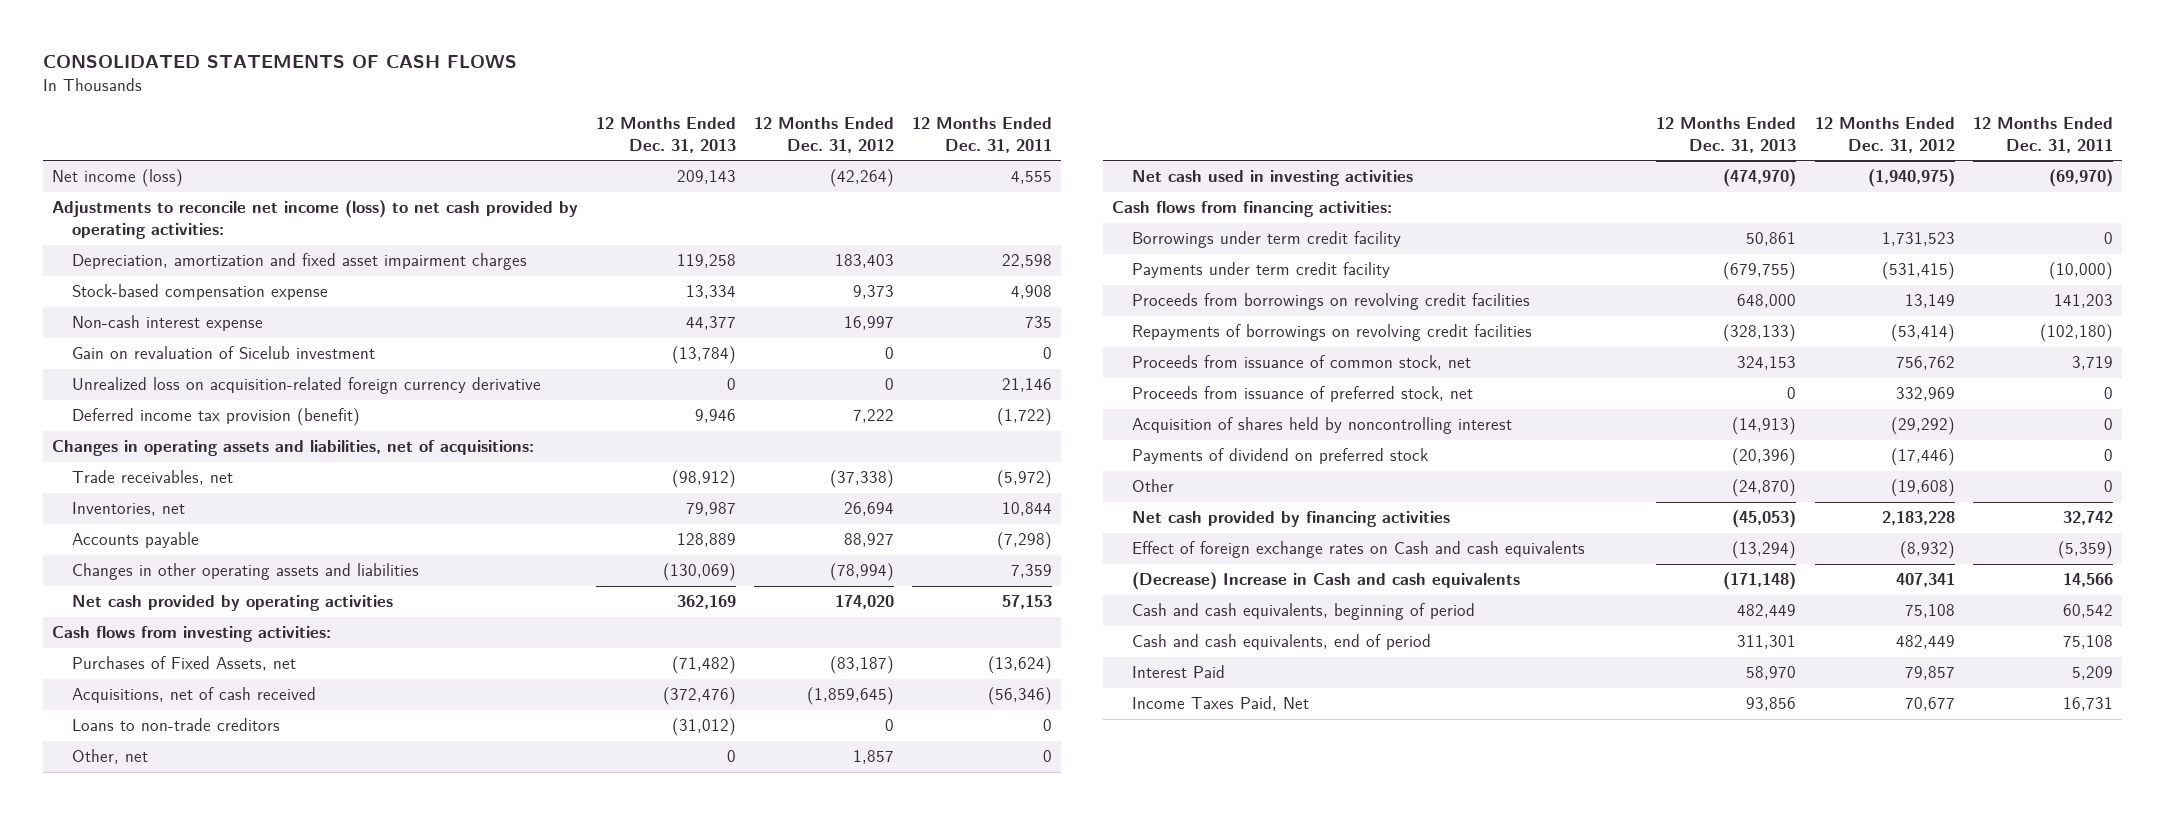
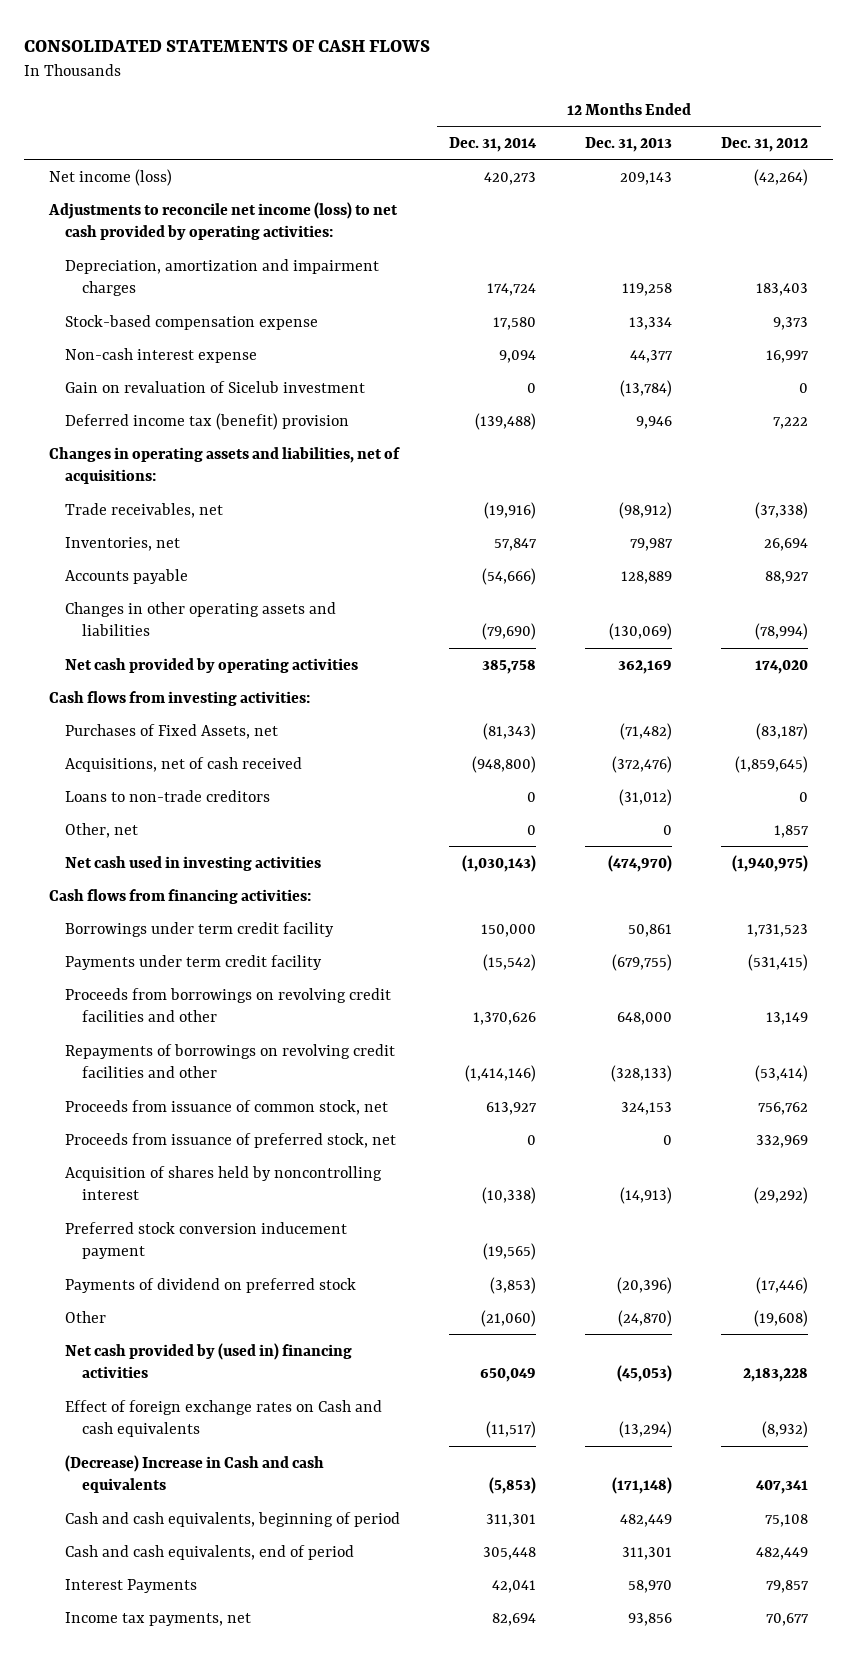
- | 12 Months Ended Dec. 31, 2013 | 12 Months Ended Dec. 31, 2012 | 12 Months Ended Dec. 31, 2011
+ | 12 Months Ended Dec. 31, 2014 | 12 Months Ended Dec. 31, 2013 | 12 Months Ended Dec. 31, 2012
- Depreciation, amortization and fixed asset impairment charges | 119,258 | 183,403 | 22,598
+ Depreciation, amortization and impairment charges | 174,724 | 119,258 | 183,403
- Unrealized loss on acquisition-related foreign currency derivative | 0 | 0 | 21,146
- Deferred income tax provision (benefit) | 9,946 | 7,222 | (1,722)
+ Deferred income tax (benefit) provision | (139,488) | 9,946 | 7,222
- Proceeds from borrowings on revolving credit facilities | 648,000 | 13,149 | 141,203
- Repayments of borrowings on revolving credit facilities | (328,133) | (53,414) | (102,180)
+ Proceeds from borrowings on revolving credit facilities and other | 1,370,626 | 648,000 | 13,149
+ Repayments of borrowings on revolving credit facilities and other | (1,414,146) | (328,133) | (53,414)
+ Preferred stock conversion inducement payment | (19,565) | |
- Net cash provided by financing activities | (45,053) | 2,183,228 | 32,742
+ Net cash provided by (used in) financing activities | 650,049 | (45,053) | 2,183,228
- Interest Paid | 58,970 | 79,857 | 5,209
- Income Taxes Paid, Net | 93,856 | 70,677 | 16,731
+ Interest Payments | 42,041 | 58,970 | 79,857
+ Income tax payments, net | 82,694 | 93,856 | 70,677

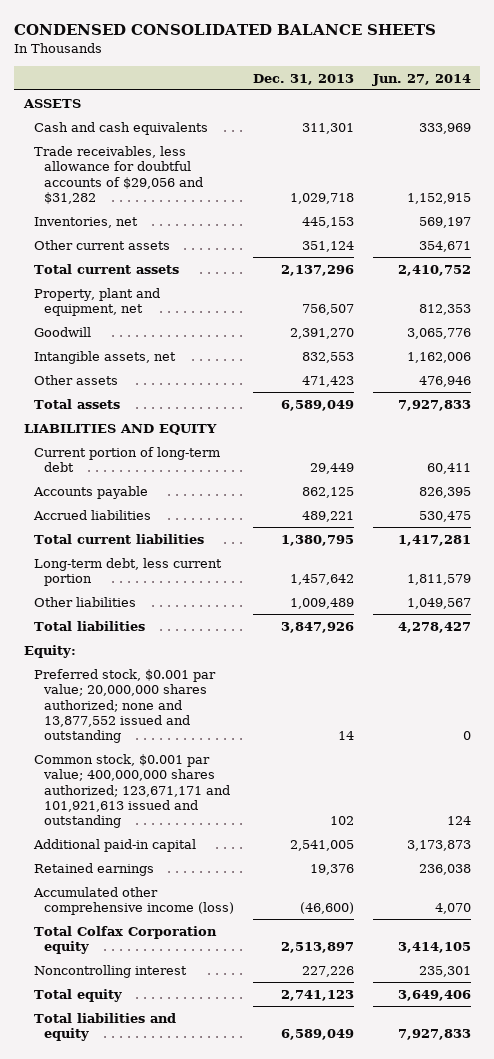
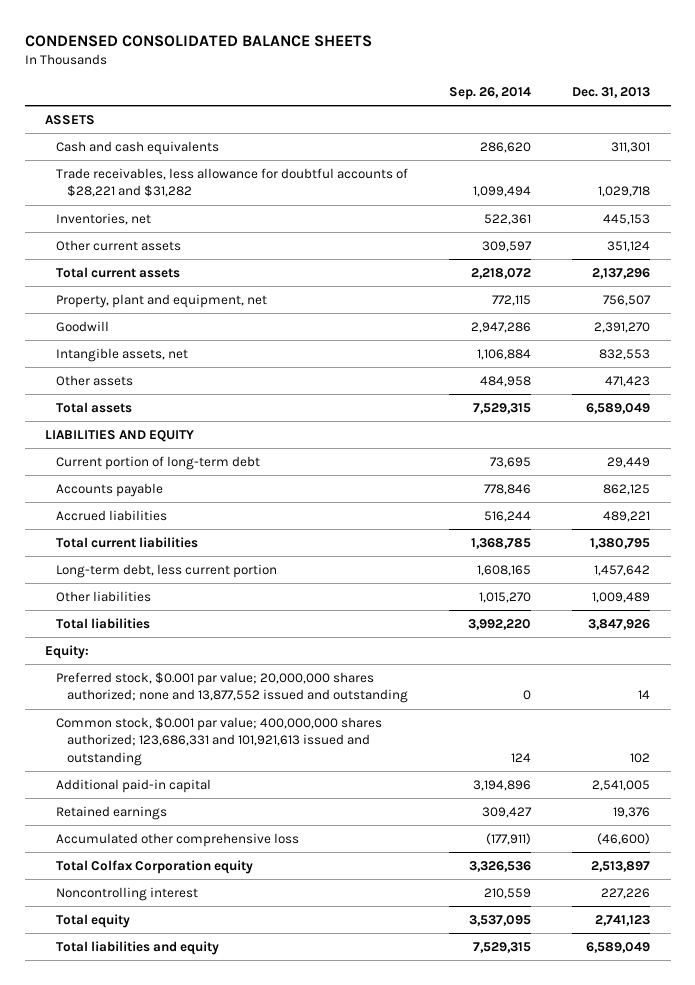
- | Dec. 31, 2013 | Jun. 27, 2014
+ | Sep. 26, 2014 | Dec. 31, 2013
- Trade receivables, less allowance for doubtful accounts of $29,056 and $31,282 | 1,029,718 | 1,152,915
+ Trade receivables, less allowance for doubtful accounts of $28,221 and $31,282 | 1,099,494 | 1,029,718
- Common stock, $0.001 par value; 400,000,000 shares authorized; 123,671,171 and 101,921,613 issued and outstanding | 102 | 124
+ Common stock, $0.001 par value; 400,000,000 shares authorized; 123,686,331 and 101,921,613 issued and outstanding | 124 | 102
- Accumulated other comprehensive income (loss) | (46,600) | 4,070
+ Accumulated other comprehensive loss | (177,911) | (46,600)

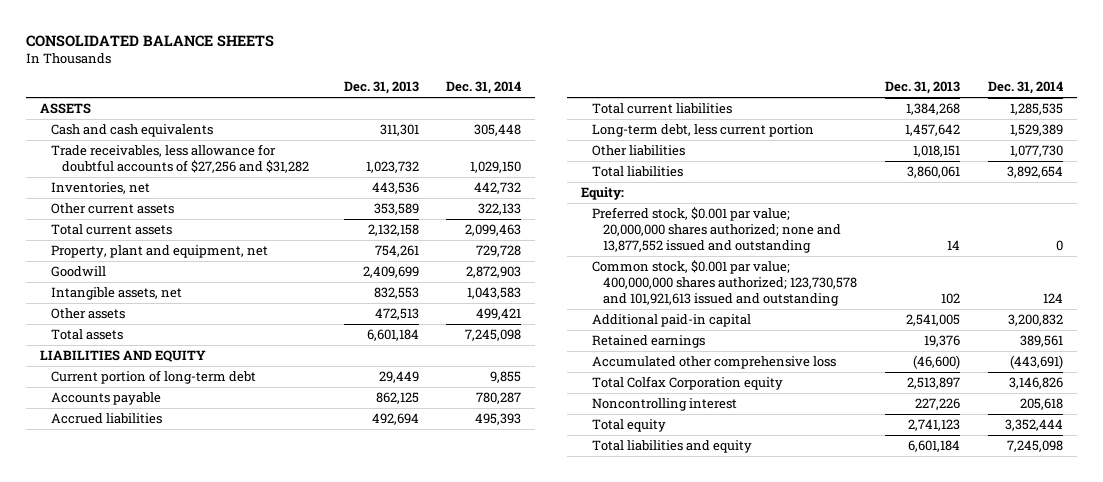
- CONDENSED CONSOLIDATED BALANCE SHEETS
+ CONSOLIDATED BALANCE SHEETS
- | Sep. 26, 2014 | Dec. 31, 2013
+ | Dec. 31, 2013 | Dec. 31, 2014
- Trade receivables, less allowance for doubtful accounts of $28,221 and $31,282 | 1,099,494 | 1,029,718
- Inventories, net | 522,361 | 445,153
- Other current assets | 309,597 | 351,124
- Total current assets | 2,218,072 | 2,137,296
- Property, plant and equipment, net | 772,115 | 756,507
- Goodwill | 2,947,286 | 2,391,270
+ Trade receivables, less allowance for doubtful accounts of $27,256 and $31,282 | 1,023,732 | 1,029,150
+ Inventories, net | 443,536 | 442,732
+ Other current assets | 353,589 | 322,133
+ Total current assets | 2,132,158 | 2,099,463
+ Property, plant and equipment, net | 754,261 | 729,728
+ Goodwill | 2,409,699 | 2,872,903
- Other assets | 484,958 | 471,423
- Total assets | 7,529,315 | 6,589,049
+ Other assets | 472,513 | 499,421
+ Total assets | 6,601,184 | 7,245,098
- Accrued liabilities | 516,244 | 489,221
- Total current liabilities | 1,368,785 | 1,380,795
+ Accrued liabilities | 492,694 | 495,393
+ Total current liabilities | 1,384,268 | 1,285,535
- Other liabilities | 1,015,270 | 1,009,489
- Total liabilities | 3,992,220 | 3,847,926
+ Other liabilities | 1,018,151 | 1,077,730
+ Total liabilities | 3,860,061 | 3,892,654
- Common stock, $0.001 par value; 400,000,000 shares authorized; 123,686,331 and 101,921,613 issued and outstanding | 124 | 102
+ Common stock, $0.001 par value; 400,000,000 shares authorized; 123,730,578 and 101,921,613 issued and outstanding | 102 | 124
- Total liabilities and equity | 7,529,315 | 6,589,049
+ Total liabilities and equity | 6,601,184 | 7,245,098

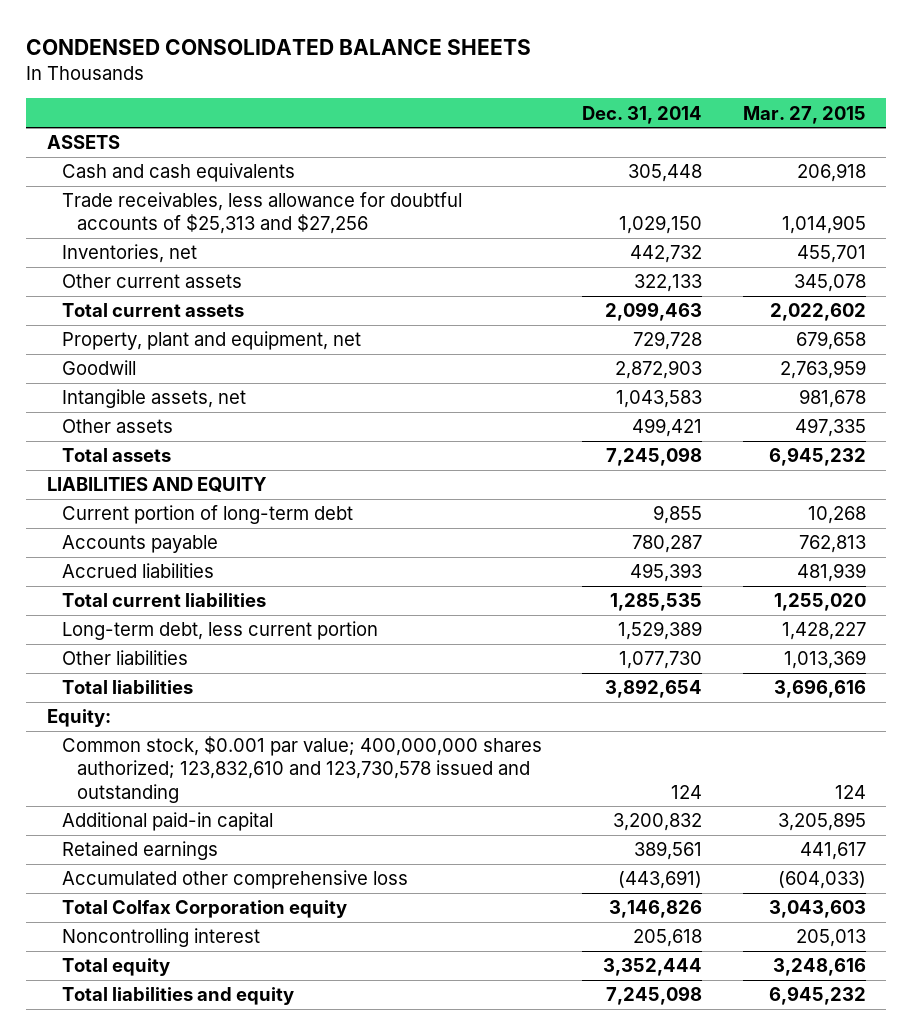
- CONSOLIDATED BALANCE SHEETS
+ CONDENSED CONSOLIDATED BALANCE SHEETS
- | Dec. 31, 2013 | Dec. 31, 2014
+ | Dec. 31, 2014 | Mar. 27, 2015
- Trade receivables, less allowance for doubtful accounts of $27,256 and $31,282 | 1,023,732 | 1,029,150
+ Trade receivables, less allowance for doubtful accounts of $25,313 and $27,256 | 1,029,150 | 1,014,905
- Preferred stock, $0.001 par value; 20,000,000 shares authorized; none and 13,877,552 issued and outstanding | 14 | 0
- Common stock, $0.001 par value; 400,000,000 shares authorized; 123,730,578 and 101,921,613 issued and outstanding | 102 | 124
+ Common stock, $0.001 par value; 400,000,000 shares authorized; 123,832,610 and 123,730,578 issued and outstanding | 124 | 124

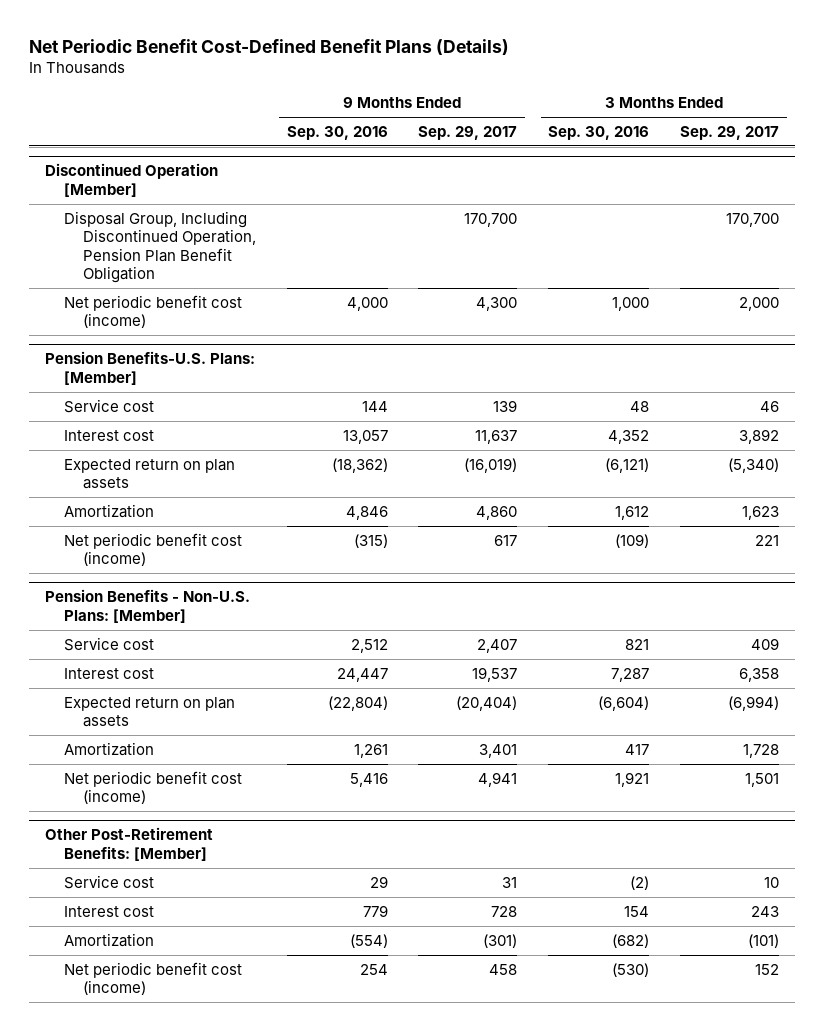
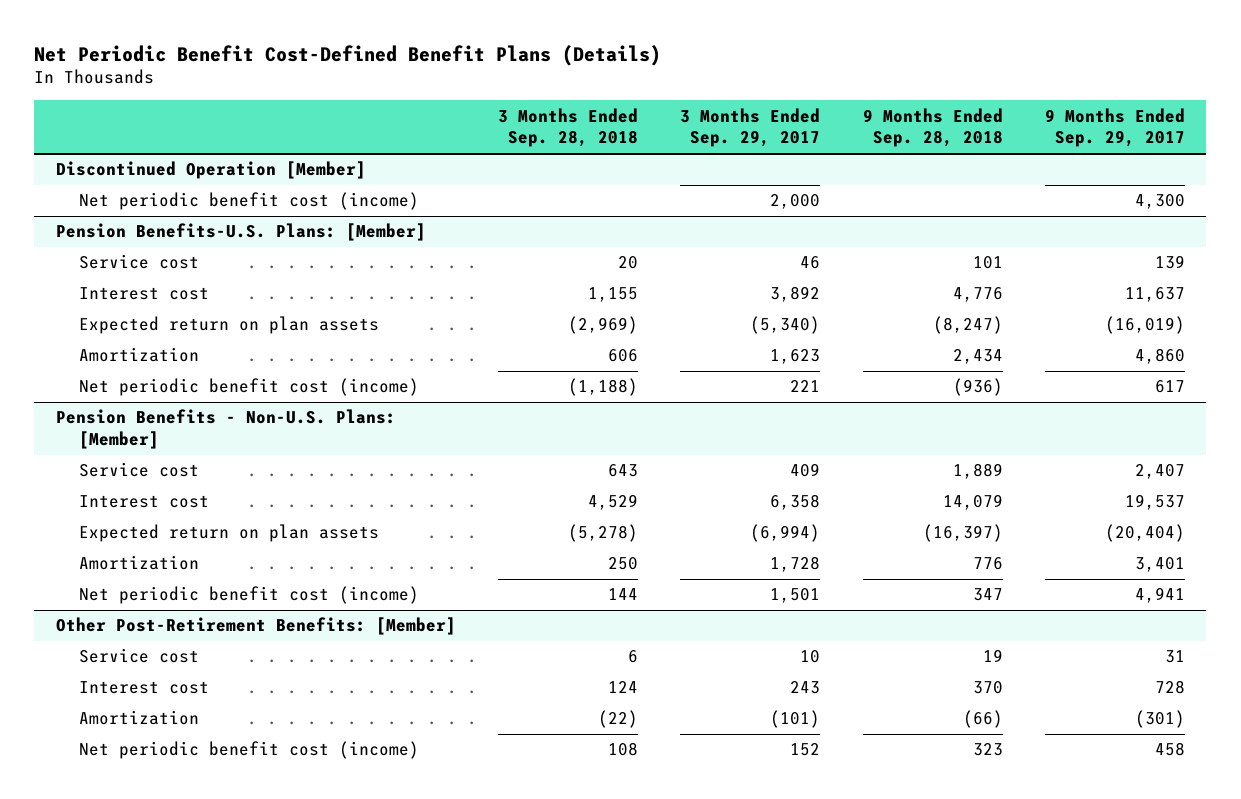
- | 9 Months Ended Sep. 30, 2016 | 9 Months Ended Sep. 29, 2017 | 3 Months Ended Sep. 30, 2016 | 3 Months Ended Sep. 29, 2017
+ | 3 Months Ended Sep. 28, 2018 | 3 Months Ended Sep. 29, 2017 | 9 Months Ended Sep. 28, 2018 | 9 Months Ended Sep. 29, 2017
@ Discontinued Operation [Member]
- Disposal Group, Including Discontinued Operation, Pension Plan Benefit Obligation | | 170,700 | | 170,700

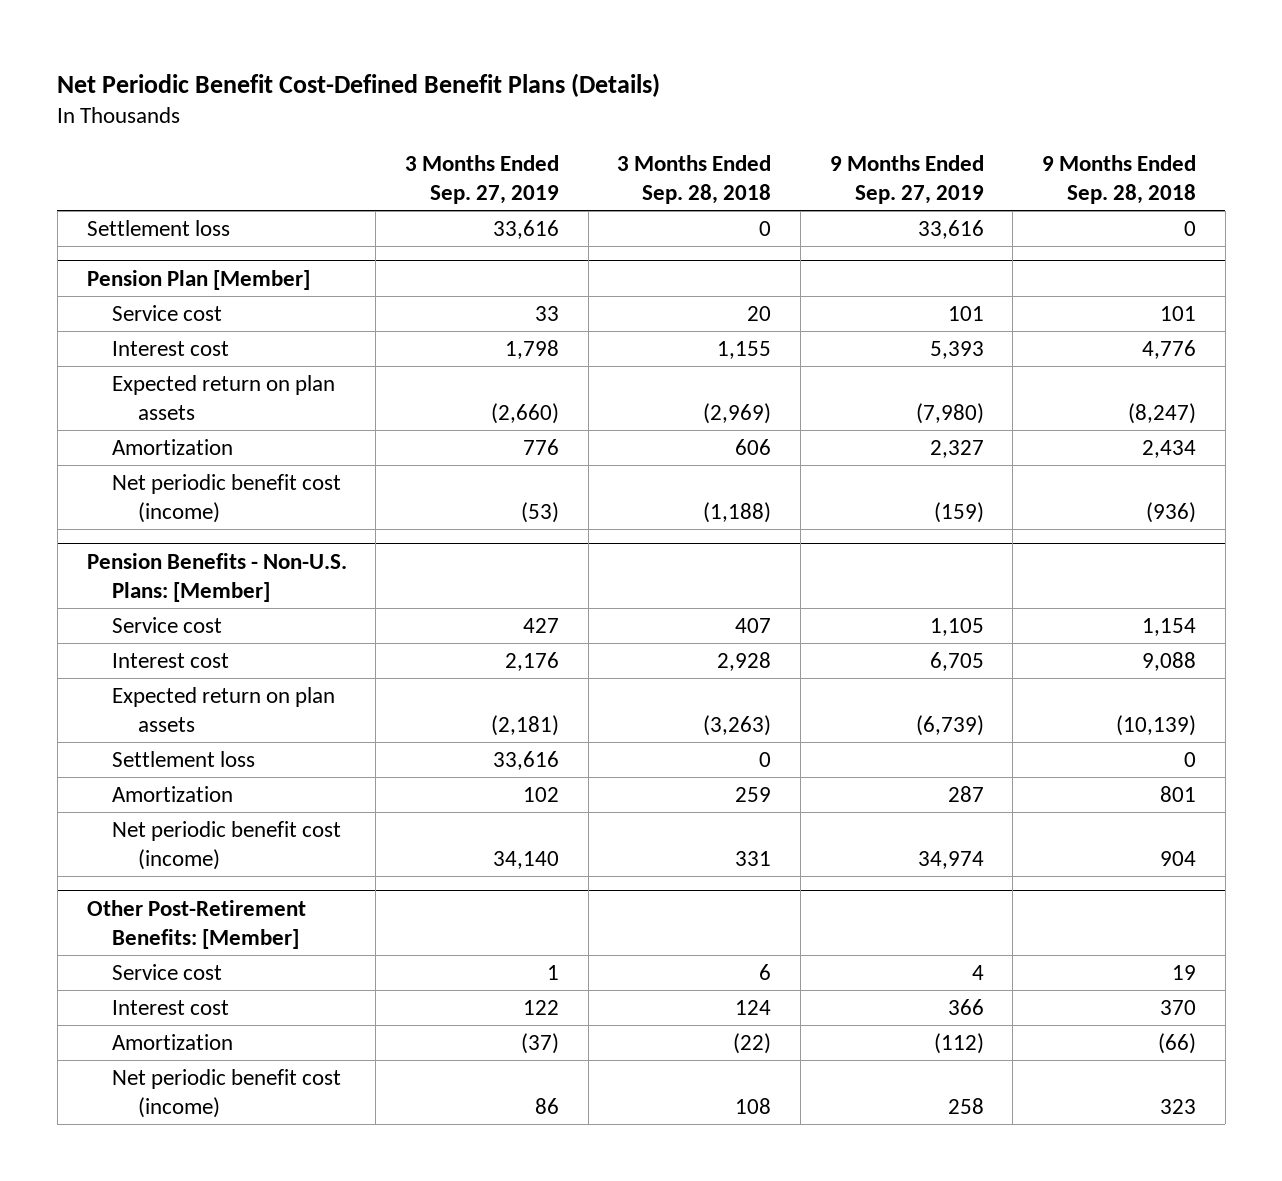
- | 3 Months Ended Sep. 28, 2018 | 3 Months Ended Sep. 29, 2017 | 9 Months Ended Sep. 28, 2018 | 9 Months Ended Sep. 29, 2017
+ | 3 Months Ended Sep. 27, 2019 | 3 Months Ended Sep. 28, 2018 | 9 Months Ended Sep. 27, 2019 | 9 Months Ended Sep. 28, 2018
- Discontinued Operation [Member]
- Net periodic benefit cost (income) | | 2,000 | | 4,300
- Pension Benefits-U.S. Plans: [Member]
+ Settlement loss | 33,616 | 0 | 33,616 | 0
+ Pension Plan [Member]
@ Pension Benefits - Non-U.S. Plans: [Member]
- Service cost | 643 | 409 | 1,889 | 2,407
- Interest cost | 4,529 | 6,358 | 14,079 | 19,537
- Expected return on plan assets | (5,278) | (6,994) | (16,397) | (20,404)
- Amortization | 250 | 1,728 | 776 | 3,401
- Net periodic benefit cost (income) | 144 | 1,501 | 347 | 4,941
+ Service cost | 427 | 407 | 1,105 | 1,154
+ Interest cost | 2,176 | 2,928 | 6,705 | 9,088
+ Expected return on plan assets | (2,181) | (3,263) | (6,739) | (10,139)
+ Settlement loss | 33,616 | 0 | | 0
+ Amortization | 102 | 259 | 287 | 801
+ Net periodic benefit cost (income) | 34,140 | 331 | 34,974 | 904

